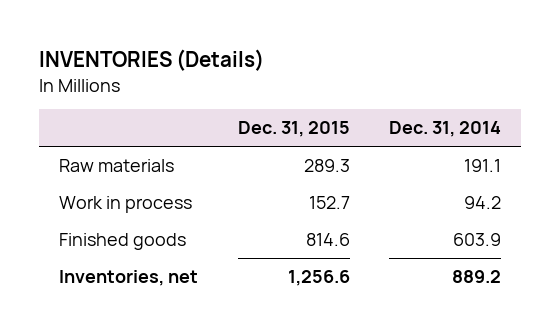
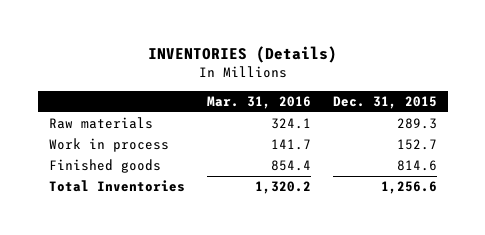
- | Dec. 31, 2015 | Dec. 31, 2014
+ | Mar. 31, 2016 | Dec. 31, 2015
- Inventories, net | 1,256.6 | 889.2
+ Total Inventories | 1,320.2 | 1,256.6

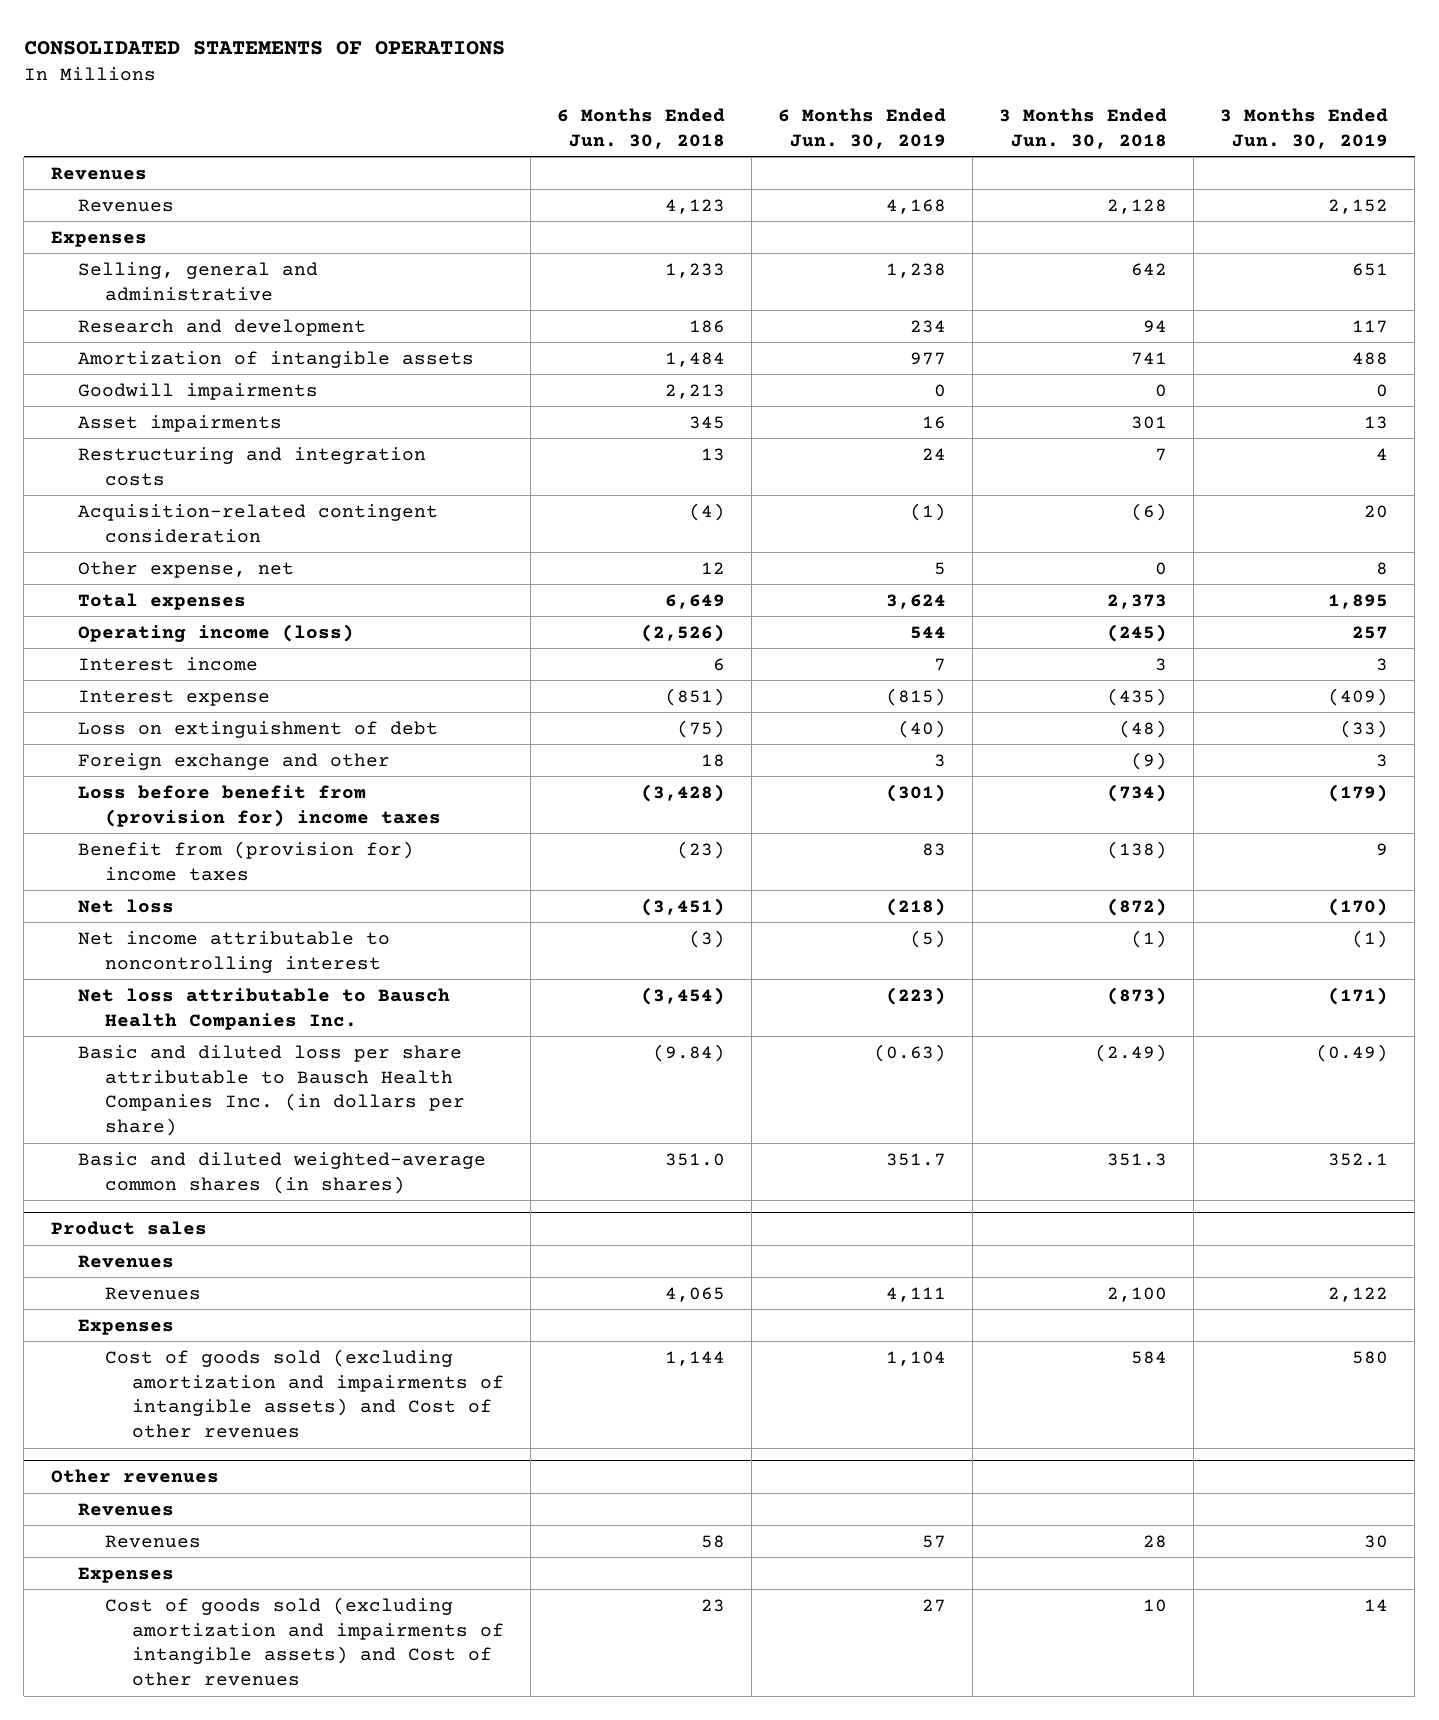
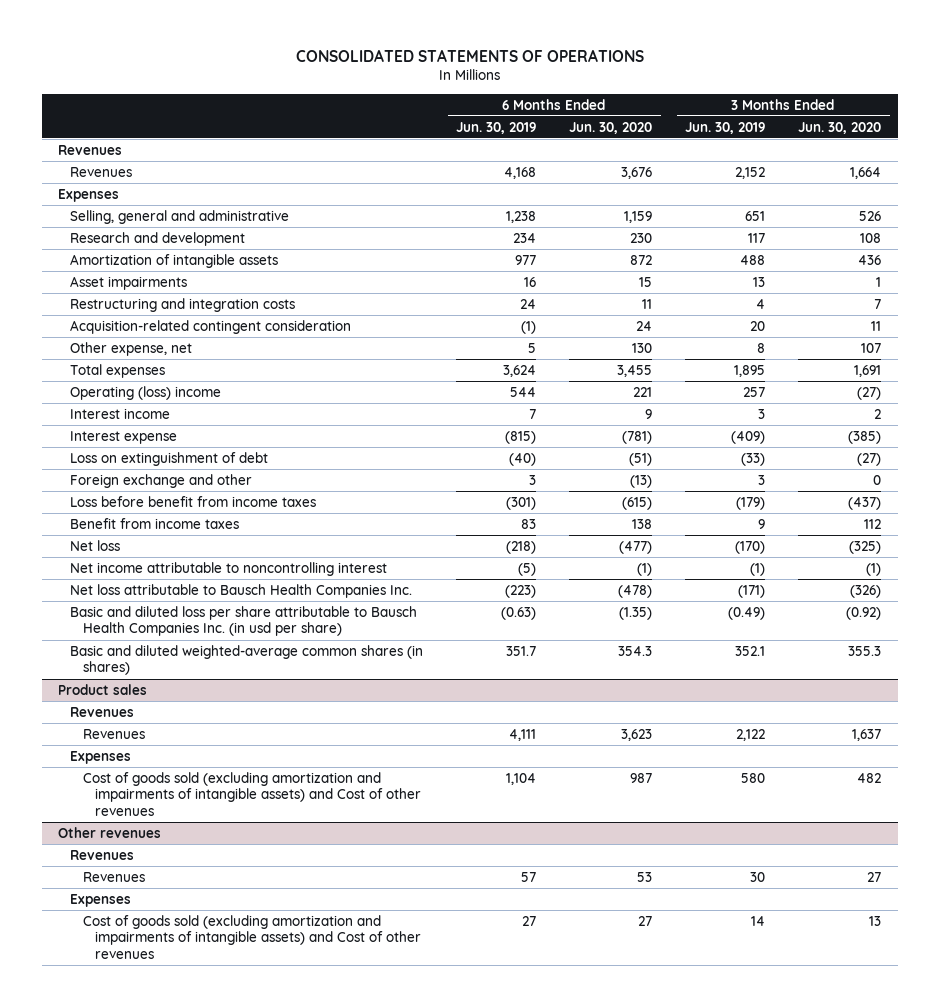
- | 6 Months Ended Jun. 30, 2018 | 6 Months Ended Jun. 30, 2019 | 3 Months Ended Jun. 30, 2018 | 3 Months Ended Jun. 30, 2019
+ | 6 Months Ended Jun. 30, 2019 | 6 Months Ended Jun. 30, 2020 | 3 Months Ended Jun. 30, 2019 | 3 Months Ended Jun. 30, 2020
- Goodwill impairments | 2,213 | 0 | 0 | 0
- Operating income (loss) | (2,526) | 544 | (245) | 257
+ Operating (loss) income | 544 | 221 | 257 | (27)
- Loss before benefit from (provision for) income taxes | (3,428) | (301) | (734) | (179)
- Benefit from (provision for) income taxes | (23) | 83 | (138) | 9
+ Loss before benefit from income taxes | (301) | (615) | (179) | (437)
+ Benefit from income taxes | 83 | 138 | 9 | 112
- Basic and diluted loss per share attributable to Bausch Health Companies Inc. (in dollars per share) | (9.84) | (0.63) | (2.49) | (0.49)
+ Basic and diluted loss per share attributable to Bausch Health Companies Inc. (in usd per share) | (0.63) | (1.35) | (0.49) | (0.92)

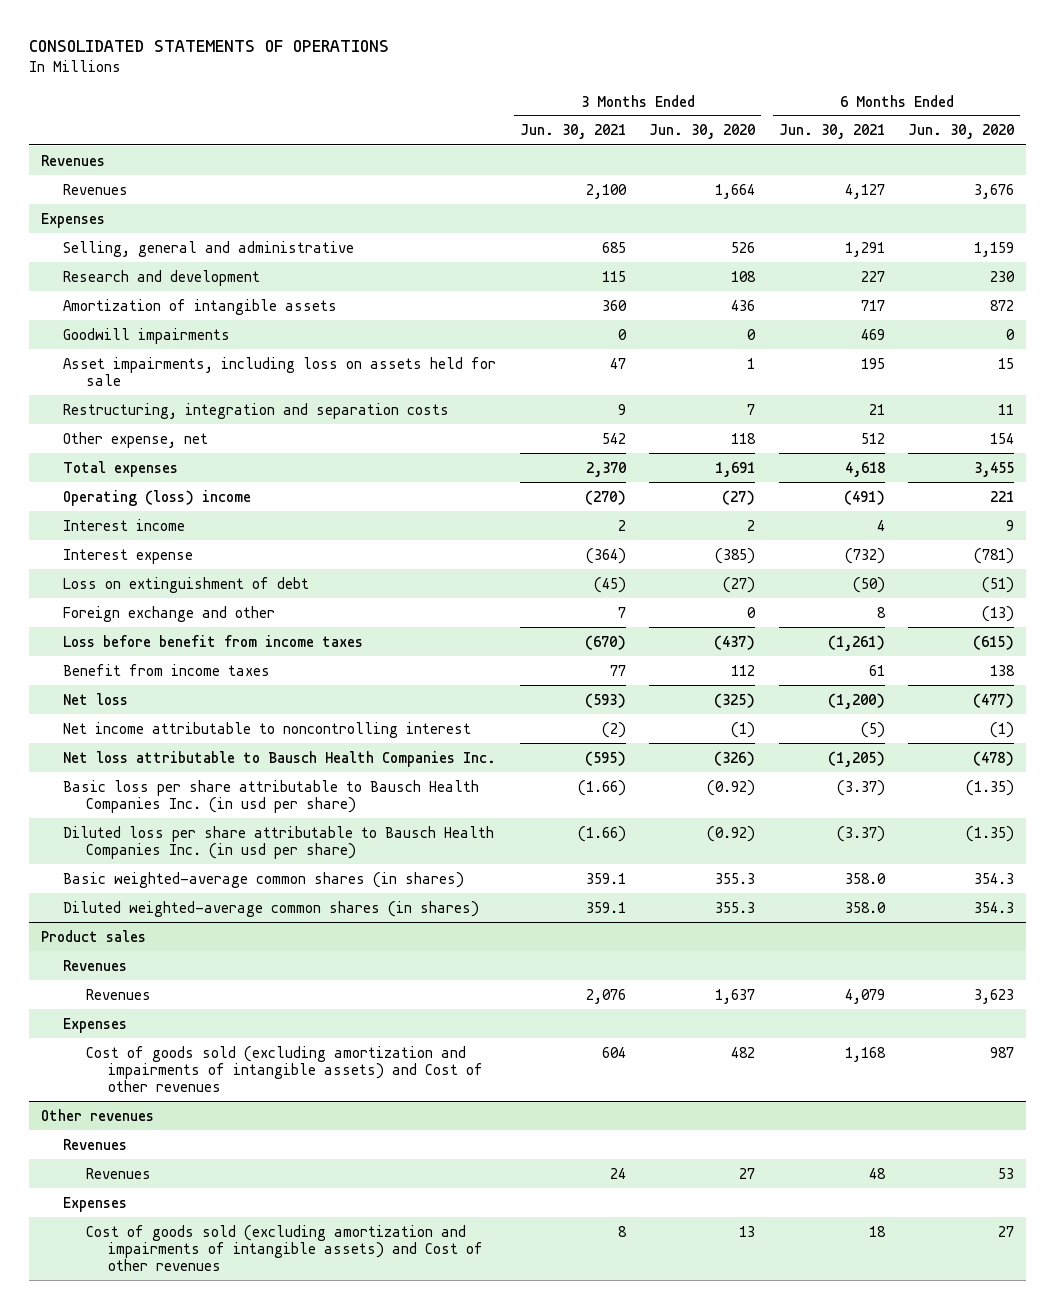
- | 6 Months Ended Jun. 30, 2019 | 6 Months Ended Jun. 30, 2020 | 3 Months Ended Jun. 30, 2019 | 3 Months Ended Jun. 30, 2020
+ | 3 Months Ended Jun. 30, 2021 | 3 Months Ended Jun. 30, 2020 | 6 Months Ended Jun. 30, 2021 | 6 Months Ended Jun. 30, 2020
- Asset impairments | 16 | 15 | 13 | 1
- Restructuring and integration costs | 24 | 11 | 4 | 7
- Acquisition-related contingent consideration | (1) | 24 | 20 | 11
- Other expense, net | 5 | 130 | 8 | 107
+ Goodwill impairments | 0 | 0 | 469 | 0
+ Asset impairments, including loss on assets held for sale | 47 | 1 | 195 | 15
+ Restructuring, integration and separation costs | 9 | 7 | 21 | 11
+ Other expense, net | 542 | 118 | 512 | 154
- Basic and diluted loss per share attributable to Bausch Health Companies Inc. (in usd per share) | (0.63) | (1.35) | (0.49) | (0.92)
- Basic and diluted weighted-average common shares (in shares) | 351.7 | 354.3 | 352.1 | 355.3
+ Basic loss per share attributable to Bausch Health Companies Inc. (in usd per share) | (1.66) | (0.92) | (3.37) | (1.35)
+ Diluted loss per share attributable to Bausch Health Companies Inc. (in usd per share) | (1.66) | (0.92) | (3.37) | (1.35)
+ Basic weighted-average common shares (in shares) | 359.1 | 355.3 | 358.0 | 354.3
+ Diluted weighted-average common shares (in shares) | 359.1 | 355.3 | 358.0 | 354.3

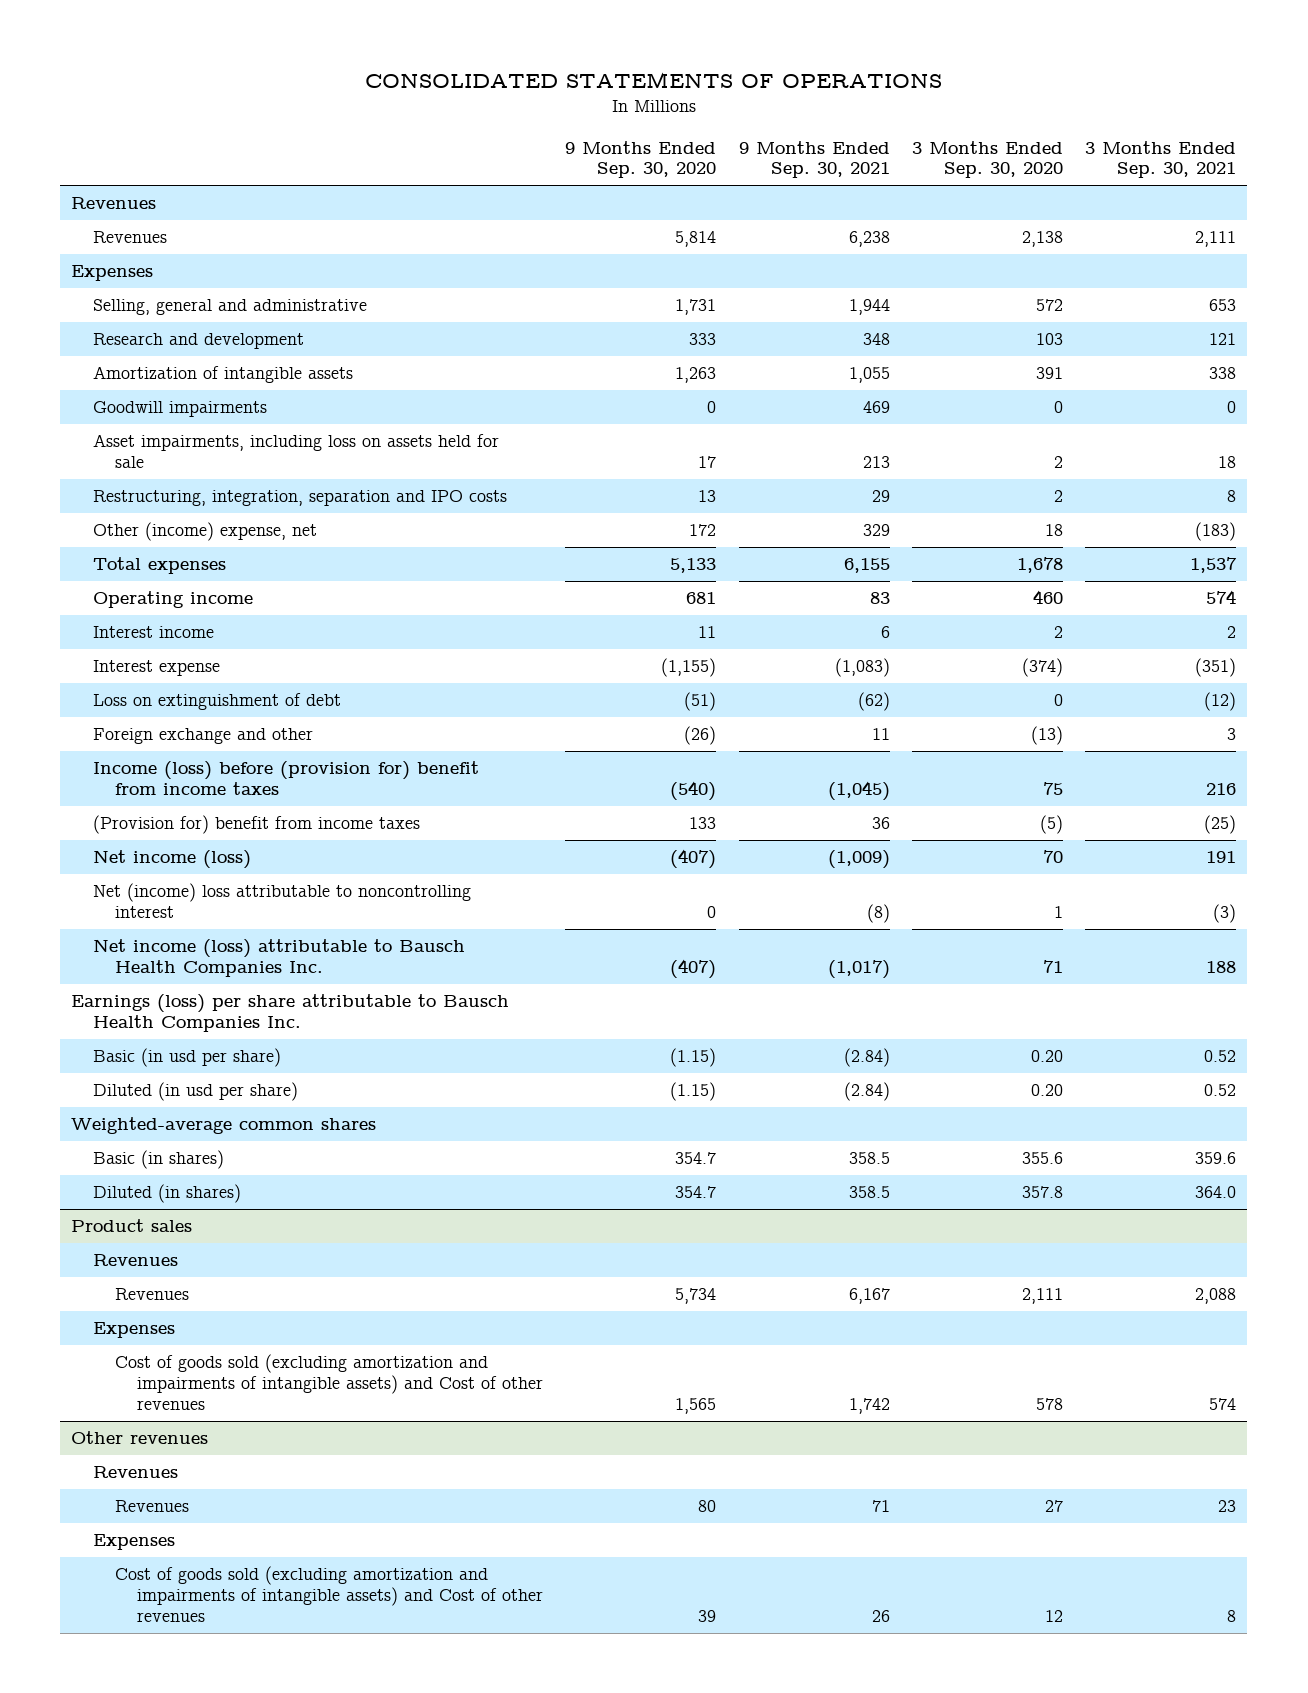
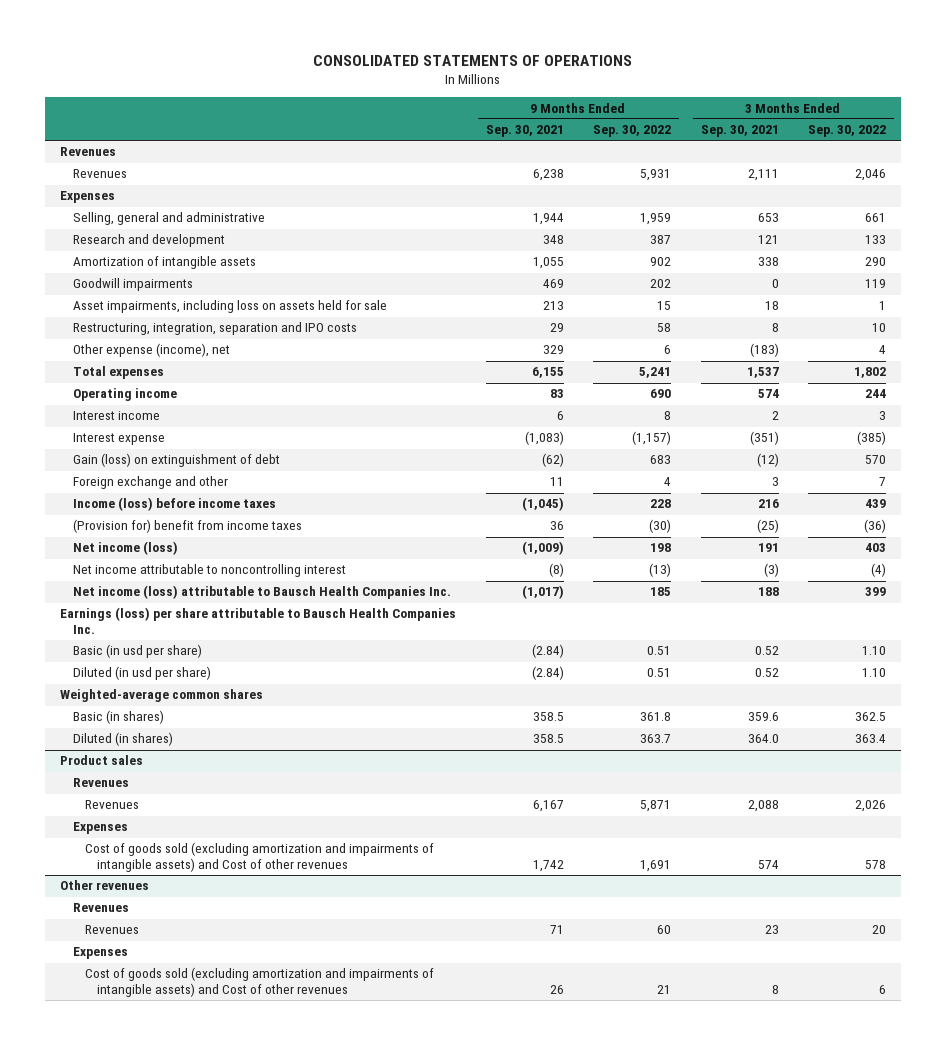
- | 9 Months Ended Sep. 30, 2020 | 9 Months Ended Sep. 30, 2021 | 3 Months Ended Sep. 30, 2020 | 3 Months Ended Sep. 30, 2021
+ | 9 Months Ended Sep. 30, 2021 | 9 Months Ended Sep. 30, 2022 | 3 Months Ended Sep. 30, 2021 | 3 Months Ended Sep. 30, 2022
- Other (income) expense, net | 172 | 329 | 18 | (183)
+ Other expense (income), net | 329 | 6 | (183) | 4
- Loss on extinguishment of debt | (51) | (62) | 0 | (12)
+ Gain (loss) on extinguishment of debt | (62) | 683 | (12) | 570
- Income (loss) before (provision for) benefit from income taxes | (540) | (1,045) | 75 | 216
+ Income (loss) before income taxes | (1,045) | 228 | 216 | 439
- Net (income) loss attributable to noncontrolling interest | 0 | (8) | 1 | (3)
+ Net income attributable to noncontrolling interest | (8) | (13) | (3) | (4)

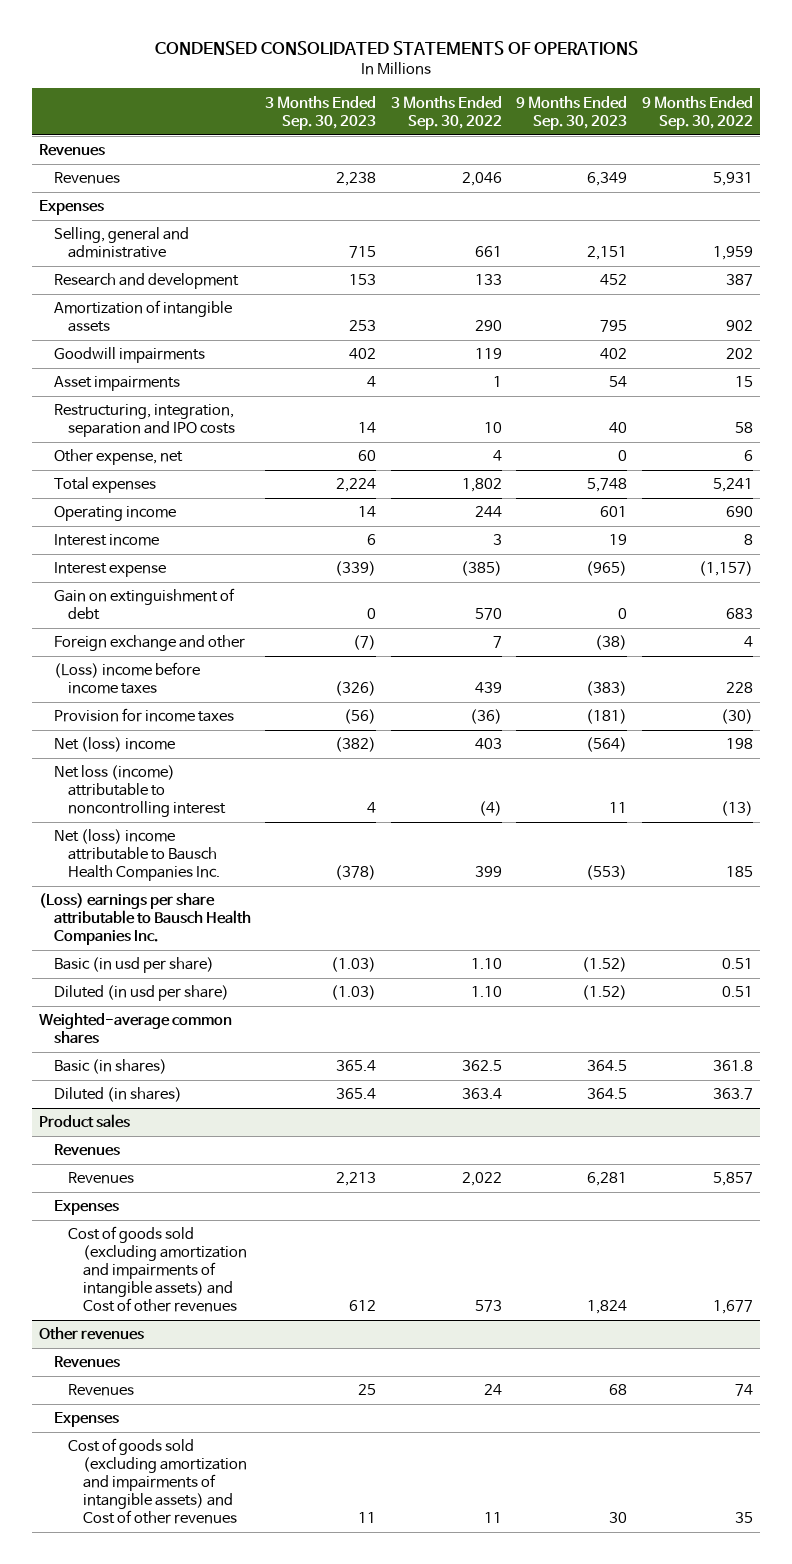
- CONSOLIDATED STATEMENTS OF OPERATIONS
+ CONDENSED CONSOLIDATED STATEMENTS OF OPERATIONS
- | 9 Months Ended Sep. 30, 2021 | 9 Months Ended Sep. 30, 2022 | 3 Months Ended Sep. 30, 2021 | 3 Months Ended Sep. 30, 2022
+ | 3 Months Ended Sep. 30, 2023 | 3 Months Ended Sep. 30, 2022 | 9 Months Ended Sep. 30, 2023 | 9 Months Ended Sep. 30, 2022
- Asset impairments, including loss on assets held for sale | 213 | 15 | 18 | 1
+ Asset impairments | 4 | 1 | 54 | 15
- Other expense (income), net | 329 | 6 | (183) | 4
+ Other expense, net | 60 | 4 | 0 | 6
- Gain (loss) on extinguishment of debt | (62) | 683 | (12) | 570
+ Gain on extinguishment of debt | 0 | 570 | 0 | 683
- Income (loss) before income taxes | (1,045) | 228 | 216 | 439
- (Provision for) benefit from income taxes | 36 | (30) | (25) | (36)
- Net income (loss) | (1,009) | 198 | 191 | 403
- Net income attributable to noncontrolling interest | (8) | (13) | (3) | (4)
- Net income (loss) attributable to Bausch Health Companies Inc. | (1,017) | 185 | 188 | 399
- Earnings (loss) per share attributable to Bausch Health Companies Inc.
+ (Loss) income before income taxes | (326) | 439 | (383) | 228
+ Provision for income taxes | (56) | (36) | (181) | (30)
+ Net (loss) income | (382) | 403 | (564) | 198
+ Net loss (income) attributable to noncontrolling interest | 4 | (4) | 11 | (13)
+ Net (loss) income attributable to Bausch Health Companies Inc. | (378) | 399 | (553) | 185
+ (Loss) earnings per share attributable to Bausch Health Companies Inc.
@ Product sales
- Revenues | 6,167 | 5,871 | 2,088 | 2,026
+ Revenues | 2,213 | 2,022 | 6,281 | 5,857
- Cost of goods sold (excluding amortization and impairments of intangible assets) and Cost of other revenues | 1,742 | 1,691 | 574 | 578
+ Cost of goods sold (excluding amortization and impairments of intangible assets) and Cost of other revenues | 612 | 573 | 1,824 | 1,677
@ Other revenues
- Revenues | 71 | 60 | 23 | 20
+ Revenues | 25 | 24 | 68 | 74
- Cost of goods sold (excluding amortization and impairments of intangible assets) and Cost of other revenues | 26 | 21 | 8 | 6
+ Cost of goods sold (excluding amortization and impairments of intangible assets) and Cost of other revenues | 11 | 11 | 30 | 35

